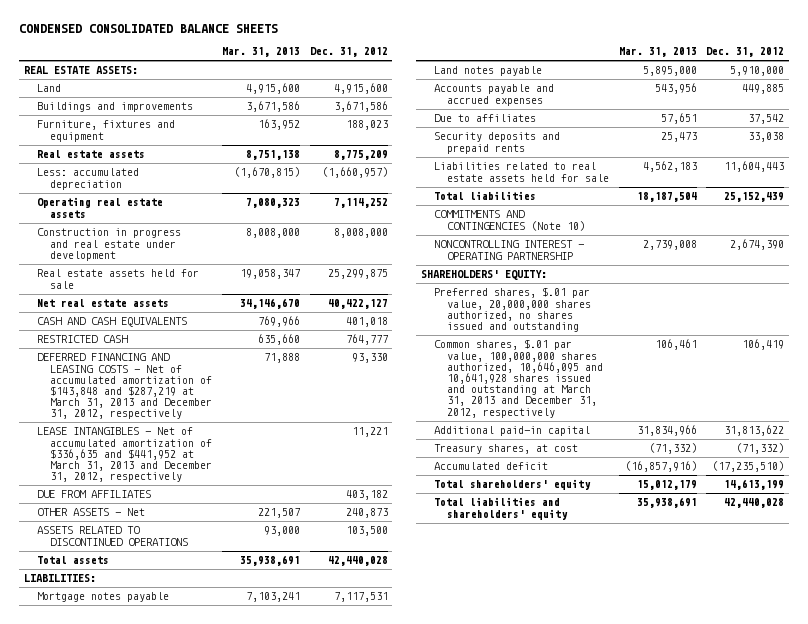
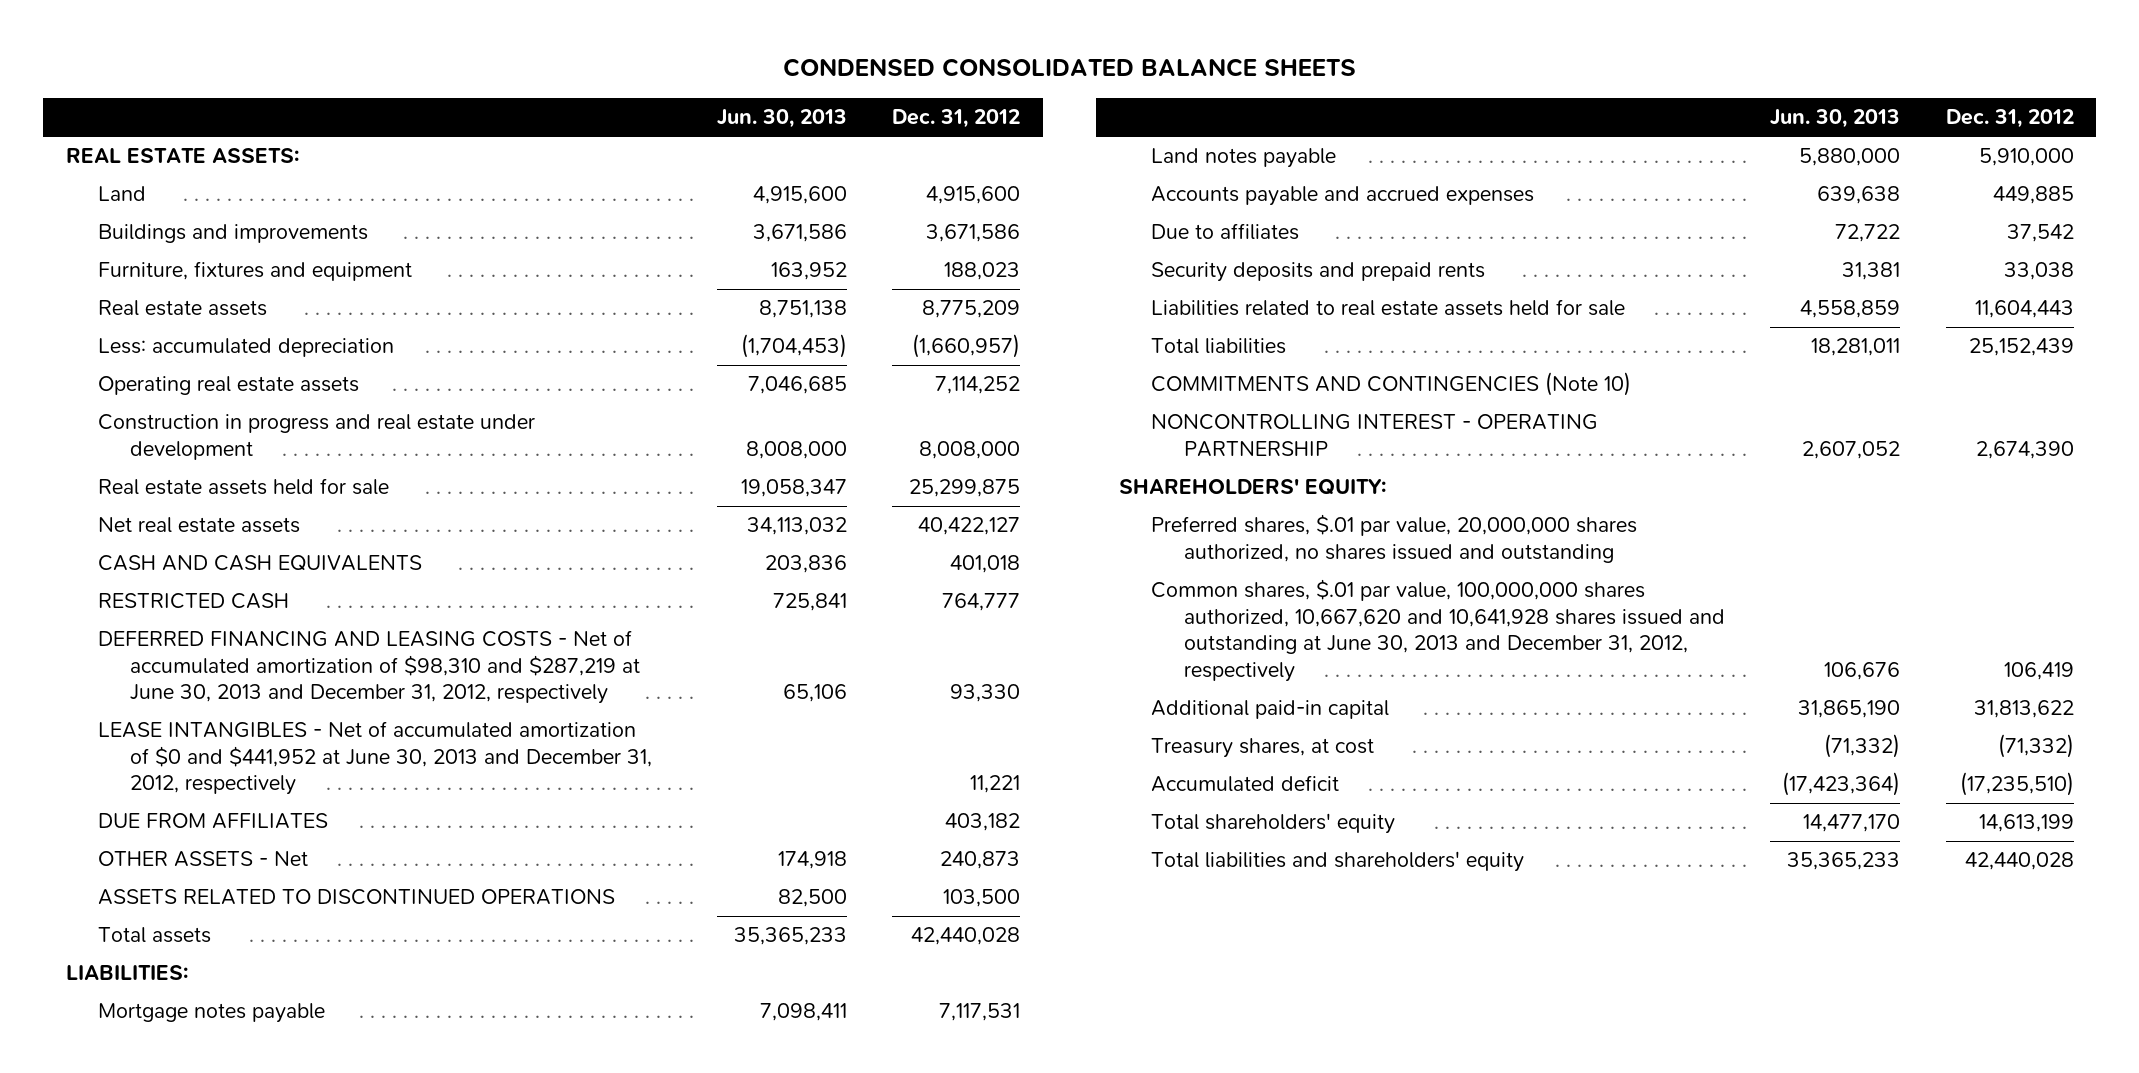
- | Mar. 31, 2013 | Dec. 31, 2012
+ | Jun. 30, 2013 | Dec. 31, 2012
- DEFERRED FINANCING AND LEASING COSTS - Net of accumulated amortization of $143,848 and $287,219 at March 31, 2013 and December 31, 2012, respectively | 71,888 | 93,330
- LEASE INTANGIBLES - Net of accumulated amortization of $336,635 and $441,952 at March 31, 2013 and December 31, 2012, respectively | | 11,221
+ DEFERRED FINANCING AND LEASING COSTS - Net of accumulated amortization of $98,310 and $287,219 at June 30, 2013 and December 31, 2012, respectively | 65,106 | 93,330
+ LEASE INTANGIBLES - Net of accumulated amortization of $0 and $441,952 at June 30, 2013 and December 31, 2012, respectively | | 11,221
- Common shares, $.01 par value, 100,000,000 shares authorized, 10,646,095 and 10,641,928 shares issued and outstanding at March 31, 2013 and December 31, 2012, respectively | 106,461 | 106,419
+ Common shares, $.01 par value, 100,000,000 shares authorized, 10,667,620 and 10,641,928 shares issued and outstanding at June 30, 2013 and December 31, 2012, respectively | 106,676 | 106,419

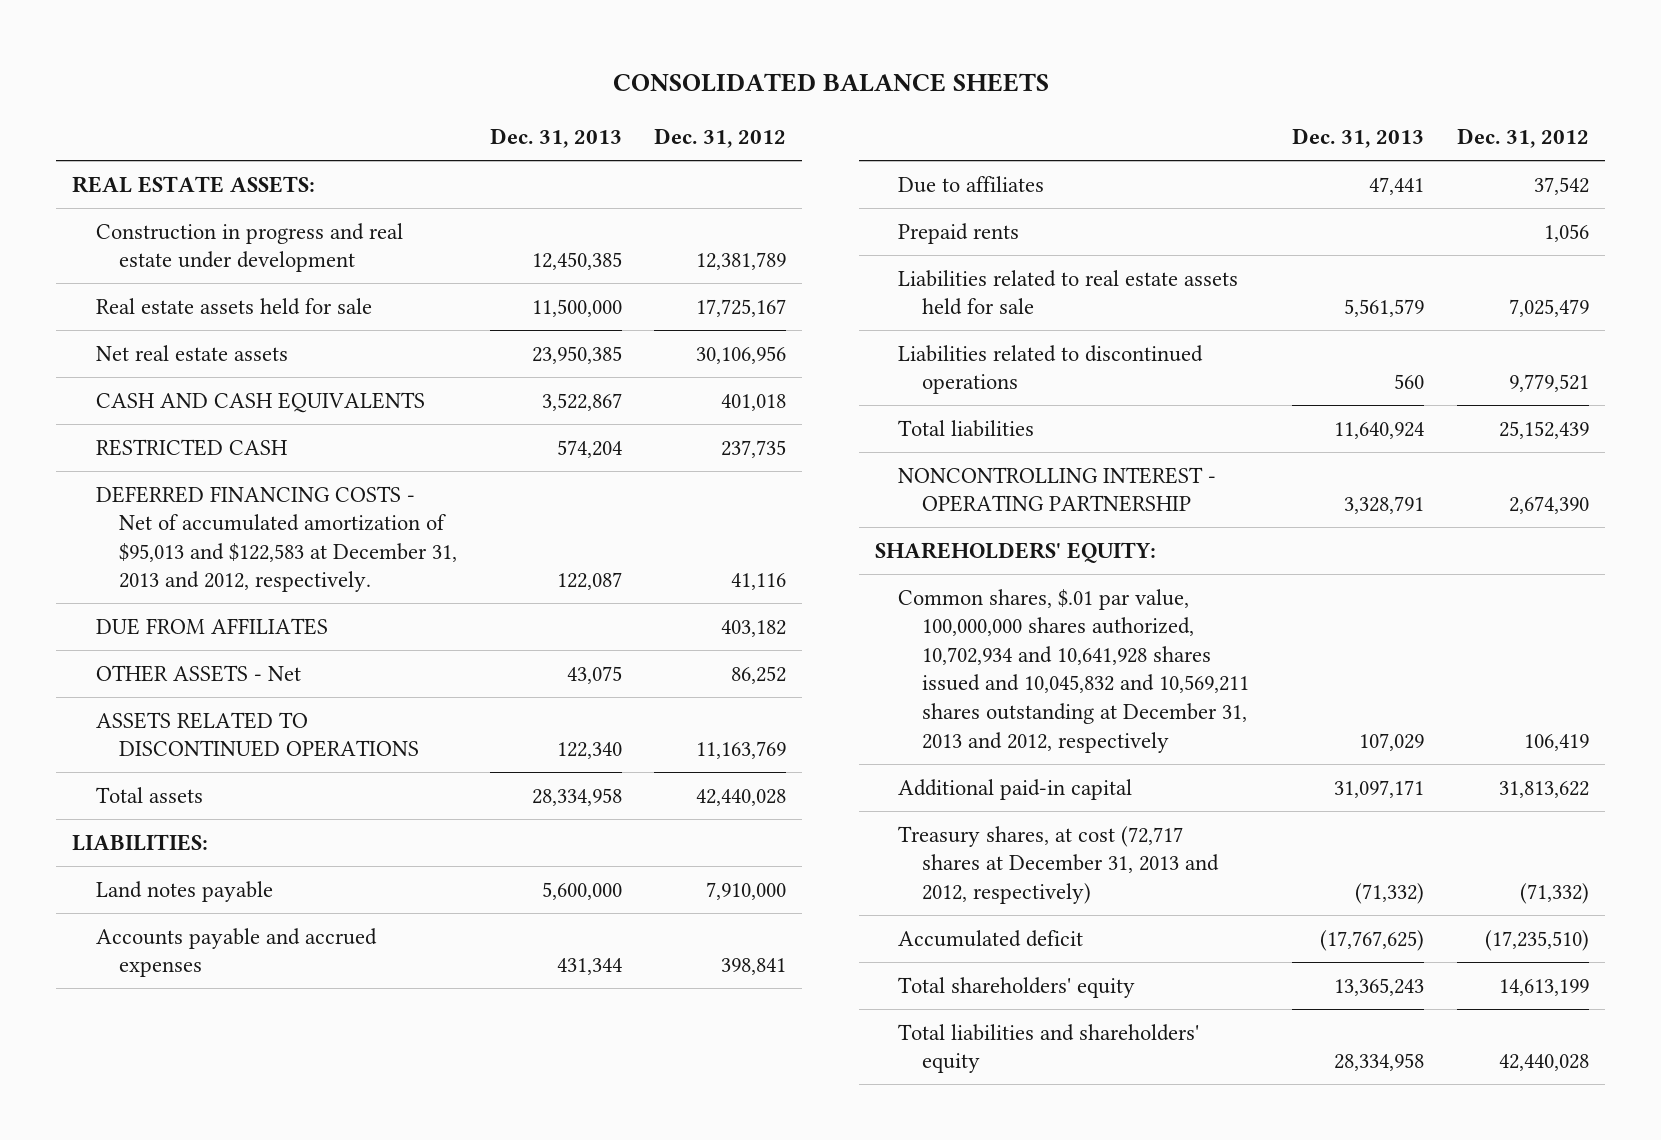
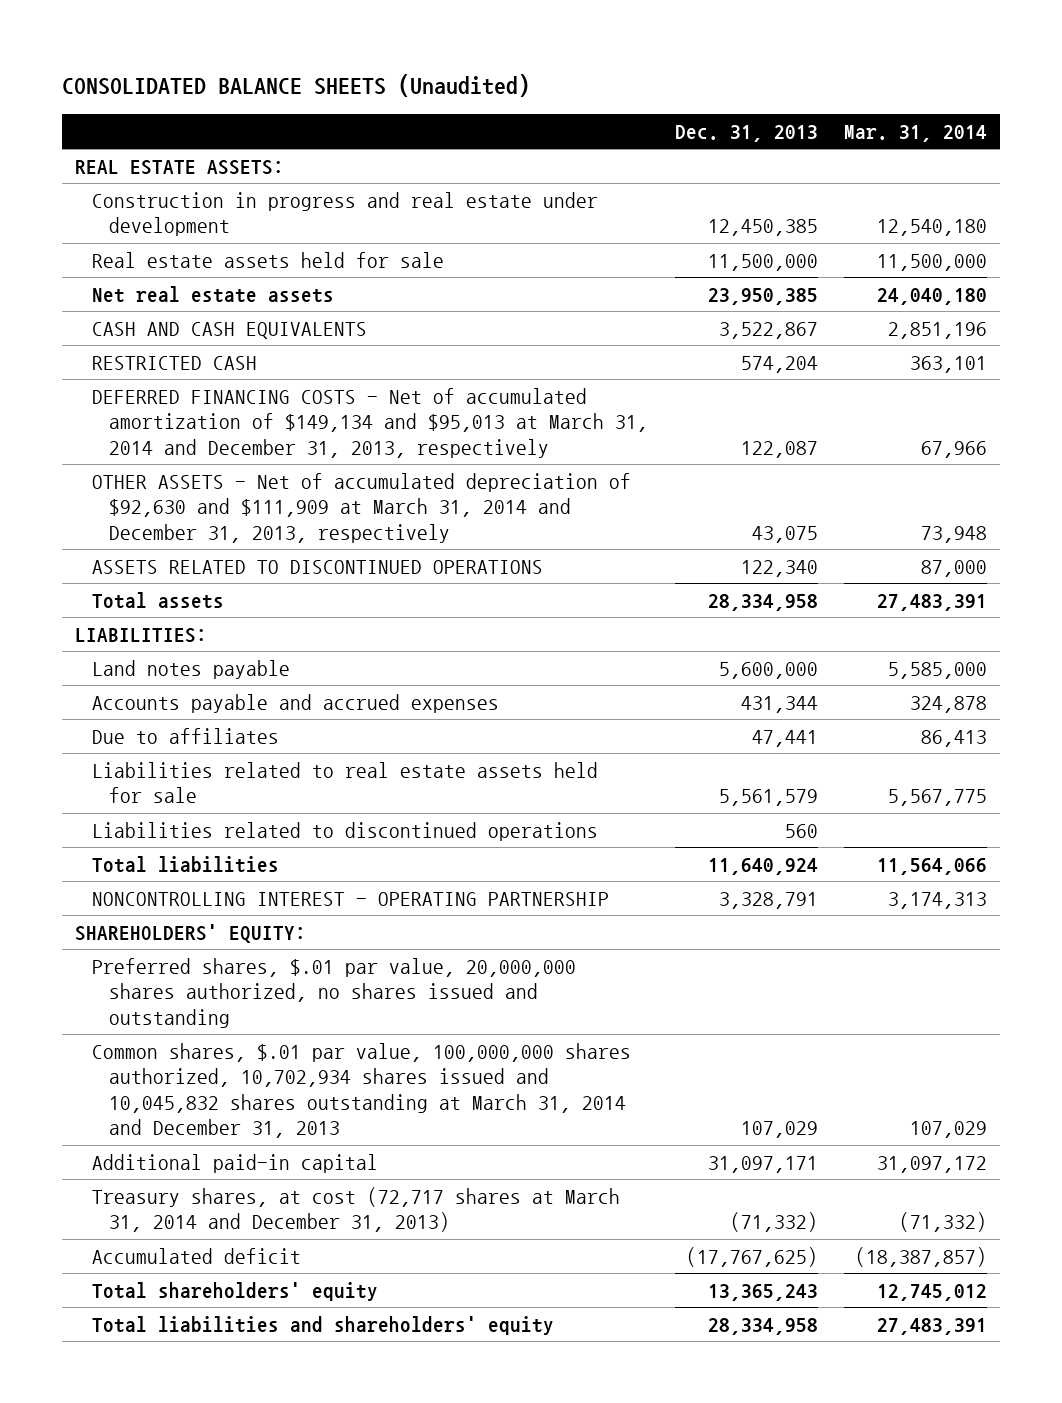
- CONSOLIDATED BALANCE SHEETS
+ CONSOLIDATED BALANCE SHEETS (Unaudited)
- | Dec. 31, 2013 | Dec. 31, 2012
+ | Dec. 31, 2013 | Mar. 31, 2014
- DEFERRED FINANCING COSTS - Net of accumulated amortization of $95,013 and $122,583 at December 31, 2013 and 2012, respectively. | 122,087 | 41,116
- DUE FROM AFFILIATES | | 403,182
- OTHER ASSETS - Net | 43,075 | 86,252
+ DEFERRED FINANCING COSTS - Net of accumulated amortization of $149,134 and $95,013 at March 31, 2014 and December 31, 2013, respectively | 122,087 | 67,966
+ OTHER ASSETS - Net of accumulated depreciation of $92,630 and $111,909 at March 31, 2014 and December 31, 2013, respectively | 43,075 | 73,948
- Prepaid rents | | 1,056
- Common shares, $.01 par value, 100,000,000 shares authorized, 10,702,934 and 10,641,928 shares issued and 10,045,832 and 10,569,211 shares outstanding at December 31, 2013 and 2012, respectively | 107,029 | 106,419
+ Preferred shares, $.01 par value, 20,000,000 shares authorized, no shares issued and outstanding
+ Common shares, $.01 par value, 100,000,000 shares authorized, 10,702,934 shares issued and 10,045,832 shares outstanding at March 31, 2014 and December 31, 2013 | 107,029 | 107,029
- Treasury shares, at cost (72,717 shares at December 31, 2013 and 2012, respectively) | (71,332) | (71,332)
+ Treasury shares, at cost (72,717 shares at March 31, 2014 and December 31, 2013) | (71,332) | (71,332)

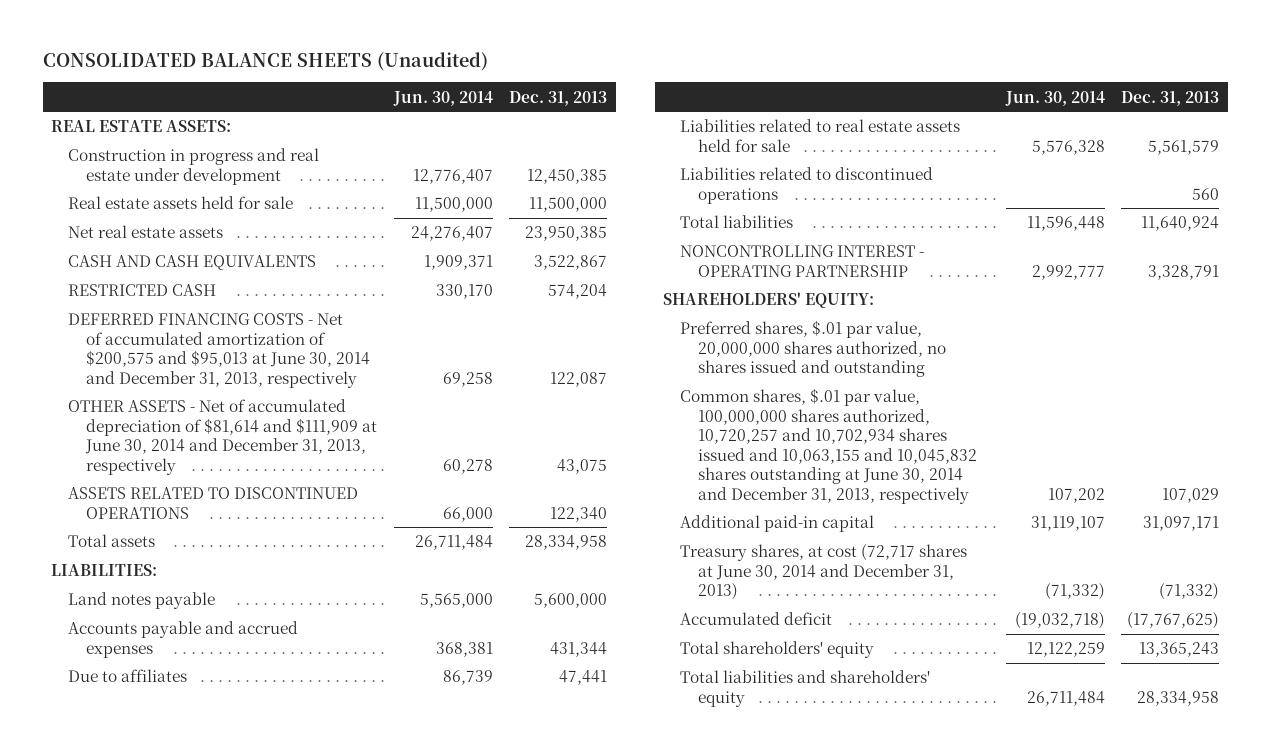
- | Dec. 31, 2013 | Mar. 31, 2014
+ | Jun. 30, 2014 | Dec. 31, 2013
- DEFERRED FINANCING COSTS - Net of accumulated amortization of $149,134 and $95,013 at March 31, 2014 and December 31, 2013, respectively | 122,087 | 67,966
- OTHER ASSETS - Net of accumulated depreciation of $92,630 and $111,909 at March 31, 2014 and December 31, 2013, respectively | 43,075 | 73,948
+ DEFERRED FINANCING COSTS - Net of accumulated amortization of $200,575 and $95,013 at June 30, 2014 and December 31, 2013, respectively | 69,258 | 122,087
+ OTHER ASSETS - Net of accumulated depreciation of $81,614 and $111,909 at June 30, 2014 and December 31, 2013, respectively | 60,278 | 43,075
- Common shares, $.01 par value, 100,000,000 shares authorized, 10,702,934 shares issued and 10,045,832 shares outstanding at March 31, 2014 and December 31, 2013 | 107,029 | 107,029
+ Common shares, $.01 par value, 100,000,000 shares authorized, 10,720,257 and 10,702,934 shares issued and 10,063,155 and 10,045,832 shares outstanding at June 30, 2014 and December 31, 2013, respectively | 107,202 | 107,029
- Treasury shares, at cost (72,717 shares at March 31, 2014 and December 31, 2013) | (71,332) | (71,332)
+ Treasury shares, at cost (72,717 shares at June 30, 2014 and December 31, 2013) | (71,332) | (71,332)

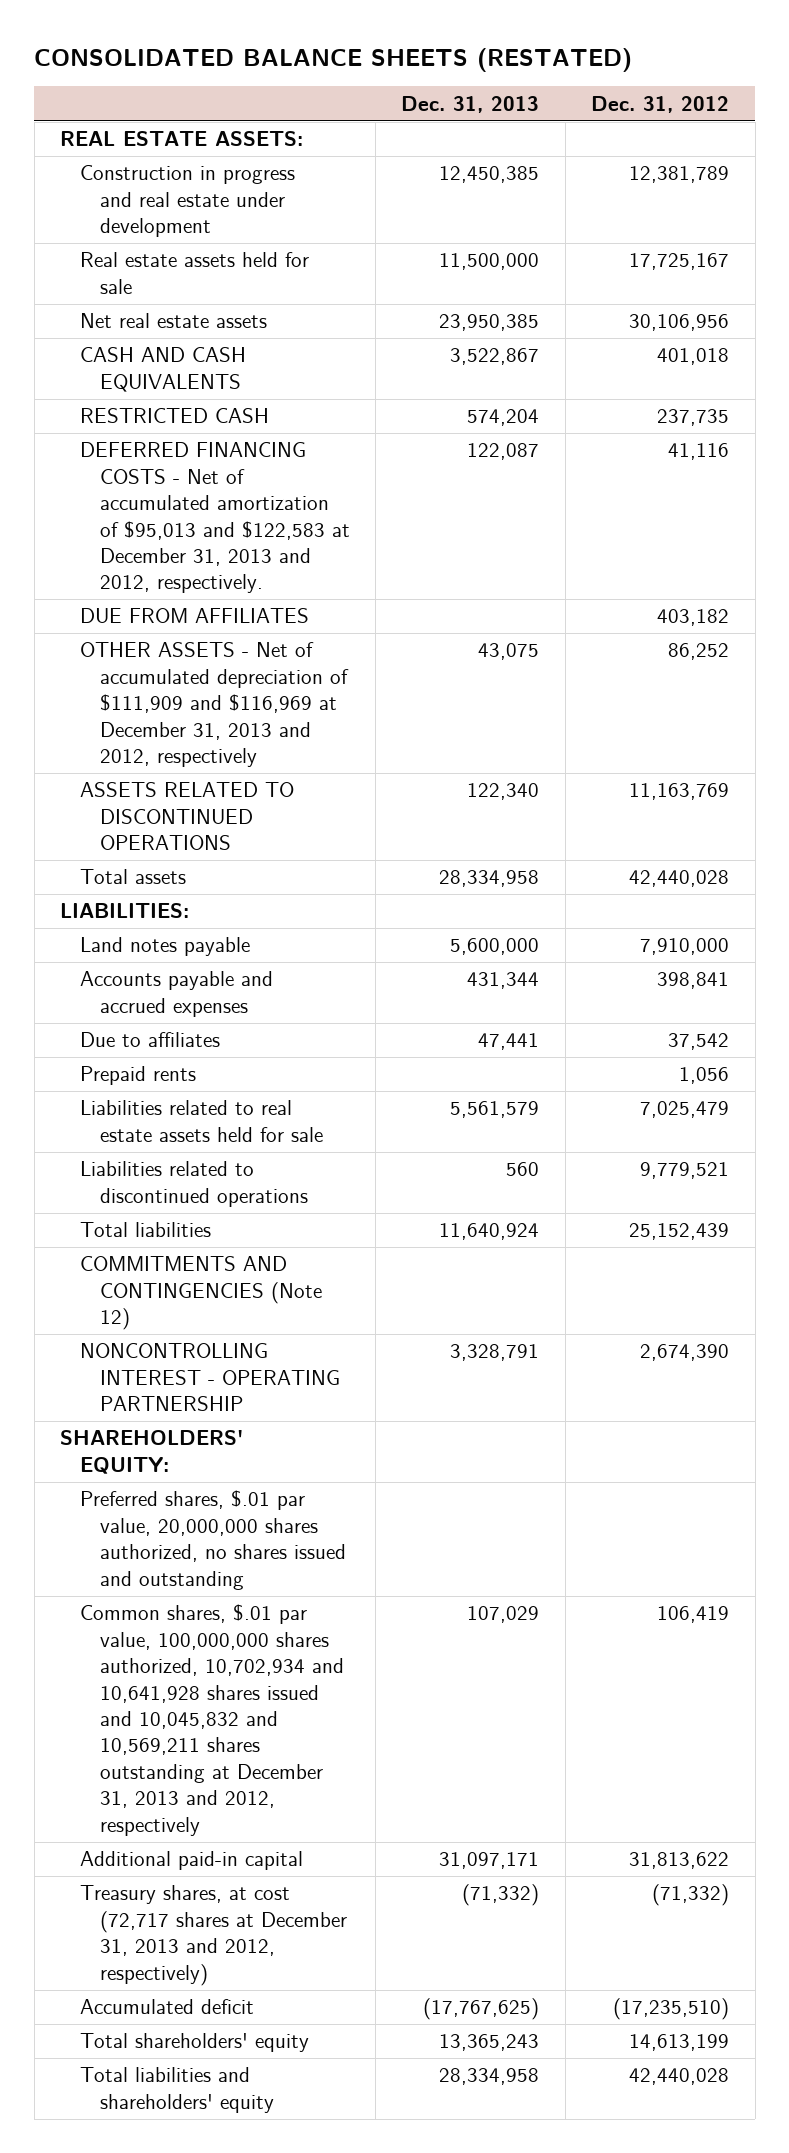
- CONSOLIDATED BALANCE SHEETS (Unaudited)
+ CONSOLIDATED BALANCE SHEETS (RESTATED)
- | Jun. 30, 2014 | Dec. 31, 2013
+ | Dec. 31, 2013 | Dec. 31, 2012
- DEFERRED FINANCING COSTS - Net of accumulated amortization of $200,575 and $95,013 at June 30, 2014 and December 31, 2013, respectively | 69,258 | 122,087
- OTHER ASSETS - Net of accumulated depreciation of $81,614 and $111,909 at June 30, 2014 and December 31, 2013, respectively | 60,278 | 43,075
+ DEFERRED FINANCING COSTS - Net of accumulated amortization of $95,013 and $122,583 at December 31, 2013 and 2012, respectively. | 122,087 | 41,116
+ DUE FROM AFFILIATES | | 403,182
+ OTHER ASSETS - Net of accumulated depreciation of $111,909 and $116,969 at December 31, 2013 and 2012, respectively | 43,075 | 86,252
+ Prepaid rents | | 1,056
+ COMMITMENTS AND CONTINGENCIES (Note 12)
- Common shares, $.01 par value, 100,000,000 shares authorized, 10,720,257 and 10,702,934 shares issued and 10,063,155 and 10,045,832 shares outstanding at June 30, 2014 and December 31, 2013, respectively | 107,202 | 107,029
+ Common shares, $.01 par value, 100,000,000 shares authorized, 10,702,934 and 10,641,928 shares issued and 10,045,832 and 10,569,211 shares outstanding at December 31, 2013 and 2012, respectively | 107,029 | 106,419
- Treasury shares, at cost (72,717 shares at June 30, 2014 and December 31, 2013) | (71,332) | (71,332)
+ Treasury shares, at cost (72,717 shares at December 31, 2013 and 2012, respectively) | (71,332) | (71,332)

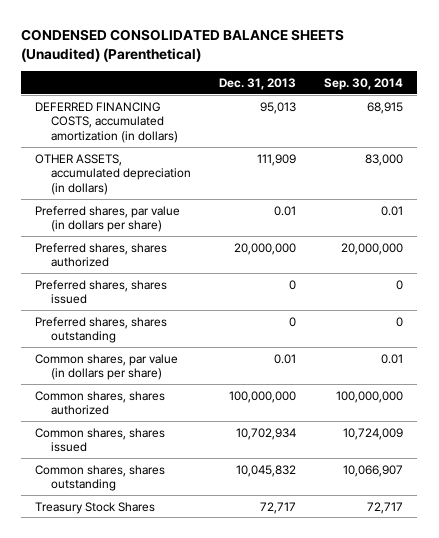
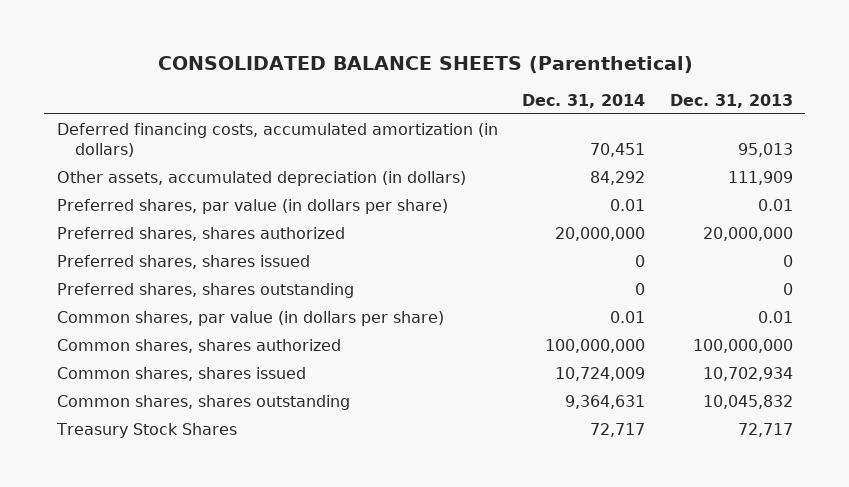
- CONDENSED CONSOLIDATED BALANCE SHEETS (Unaudited) (Parenthetical)
+ CONSOLIDATED BALANCE SHEETS (Parenthetical)
- | Dec. 31, 2013 | Sep. 30, 2014
+ | Dec. 31, 2014 | Dec. 31, 2013
- DEFERRED FINANCING COSTS, accumulated amortization (in dollars) | 95,013 | 68,915
- OTHER ASSETS, accumulated depreciation (in dollars) | 111,909 | 83,000
+ Deferred financing costs, accumulated amortization (in dollars) | 70,451 | 95,013
+ Other assets, accumulated depreciation (in dollars) | 84,292 | 111,909

